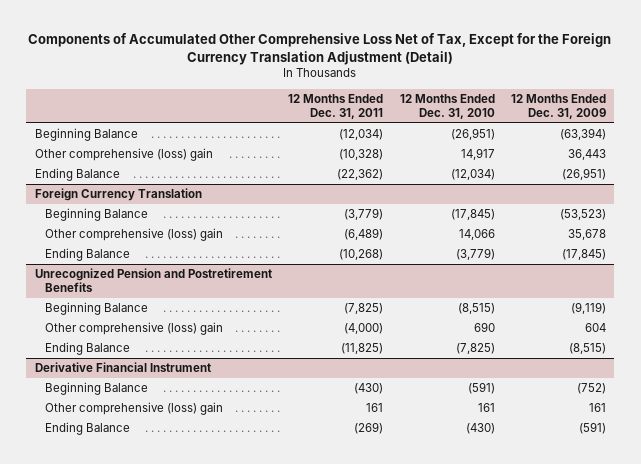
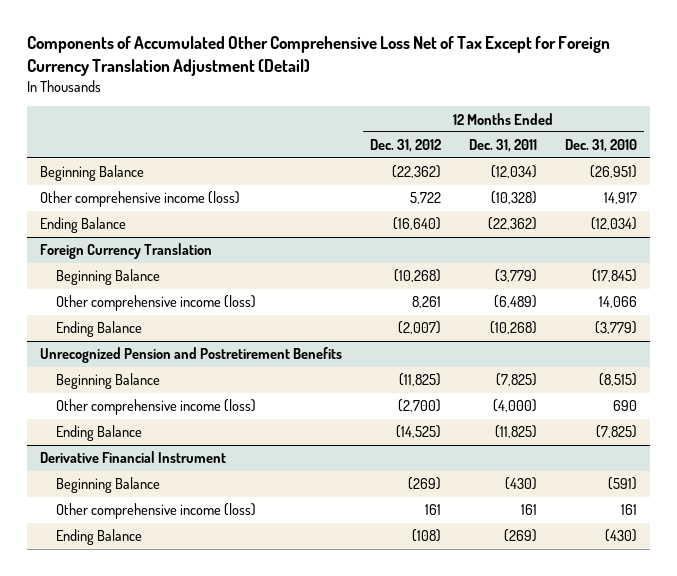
- Components of Accumulated Other Comprehensive Loss Net of Tax, Except for the Foreign Currency Translation Adjustment (Detail)
+ Components of Accumulated Other Comprehensive Loss Net of Tax Except for Foreign Currency Translation Adjustment (Detail)
- | 12 Months Ended Dec. 31, 2011 | 12 Months Ended Dec. 31, 2010 | 12 Months Ended Dec. 31, 2009
+ | 12 Months Ended Dec. 31, 2012 | 12 Months Ended Dec. 31, 2011 | 12 Months Ended Dec. 31, 2010
- Other comprehensive (loss) gain | (10,328) | 14,917 | 36,443
+ Other comprehensive income (loss) | 5,722 | (10,328) | 14,917
@ Foreign Currency Translation
- Other comprehensive (loss) gain | (6,489) | 14,066 | 35,678
+ Other comprehensive income (loss) | 8,261 | (6,489) | 14,066
@ Unrecognized Pension and Postretirement Benefits
- Other comprehensive (loss) gain | (4,000) | 690 | 604
+ Other comprehensive income (loss) | (2,700) | (4,000) | 690
@ Derivative Financial Instrument
- Other comprehensive (loss) gain | 161 | 161 | 161
+ Other comprehensive income (loss) | 161 | 161 | 161

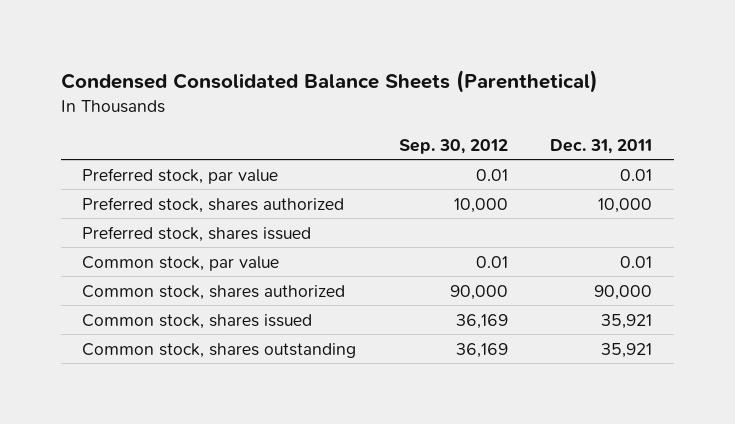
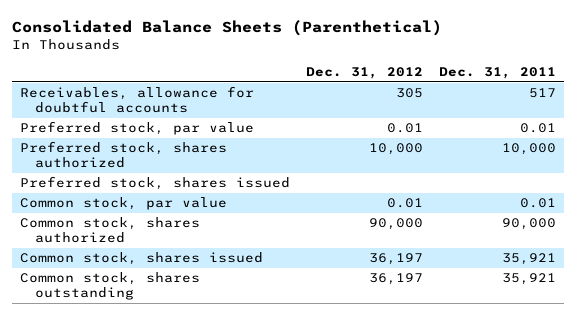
- Condensed Consolidated Balance Sheets (Parenthetical)
+ Consolidated Balance Sheets (Parenthetical)
- | Sep. 30, 2012 | Dec. 31, 2011
+ | Dec. 31, 2012 | Dec. 31, 2011
+ Receivables, allowance for doubtful accounts | 305 | 517

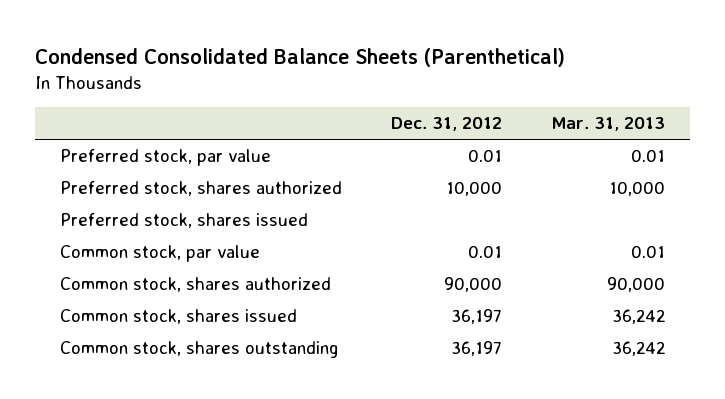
- Consolidated Balance Sheets (Parenthetical)
+ Condensed Consolidated Balance Sheets (Parenthetical)
- | Dec. 31, 2012 | Dec. 31, 2011
+ | Dec. 31, 2012 | Mar. 31, 2013
- Receivables, allowance for doubtful accounts | 305 | 517

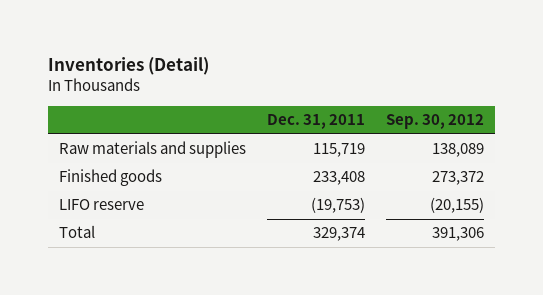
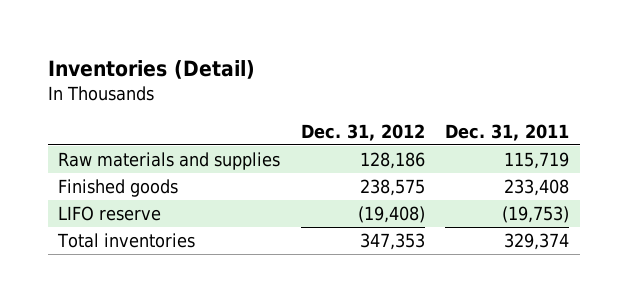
- | Dec. 31, 2011 | Sep. 30, 2012
+ | Dec. 31, 2012 | Dec. 31, 2011
- Total | 329,374 | 391,306
+ Total inventories | 347,353 | 329,374

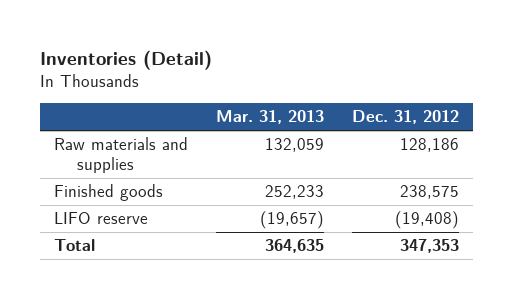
- | Dec. 31, 2012 | Dec. 31, 2011
+ | Mar. 31, 2013 | Dec. 31, 2012
- Total inventories | 347,353 | 329,374
+ Total | 364,635 | 347,353

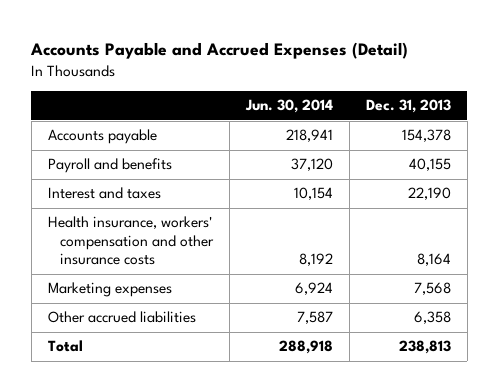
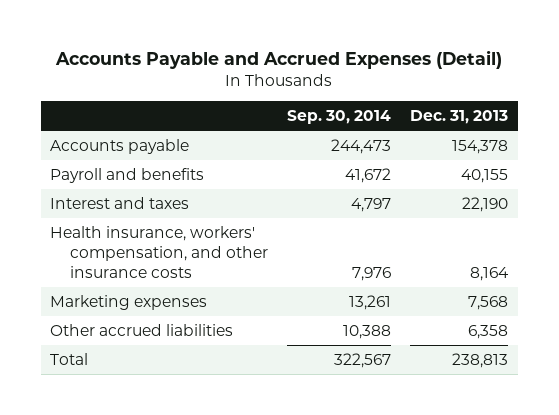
- | Jun. 30, 2014 | Dec. 31, 2013
+ | Sep. 30, 2014 | Dec. 31, 2013
- Health insurance, workers' compensation and other insurance costs | 8,192 | 8,164
+ Health insurance, workers' compensation, and other insurance costs | 7,976 | 8,164

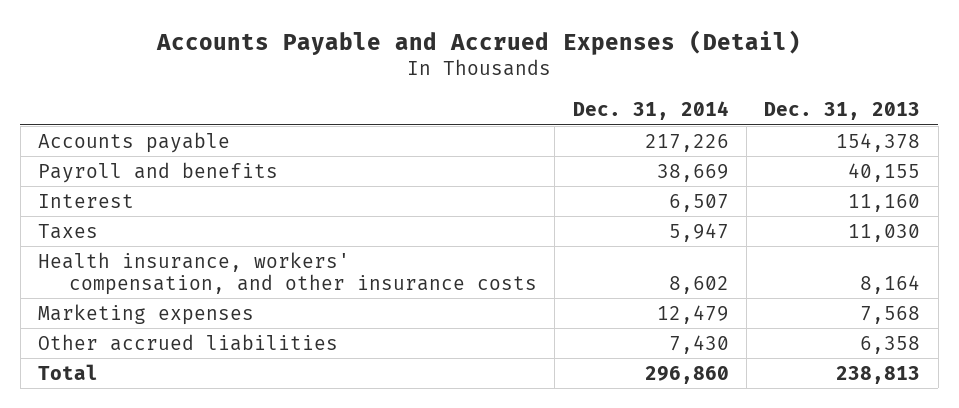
- | Sep. 30, 2014 | Dec. 31, 2013
+ | Dec. 31, 2014 | Dec. 31, 2013
- Interest and taxes | 4,797 | 22,190
+ Interest | 6,507 | 11,160
+ Taxes | 5,947 | 11,030

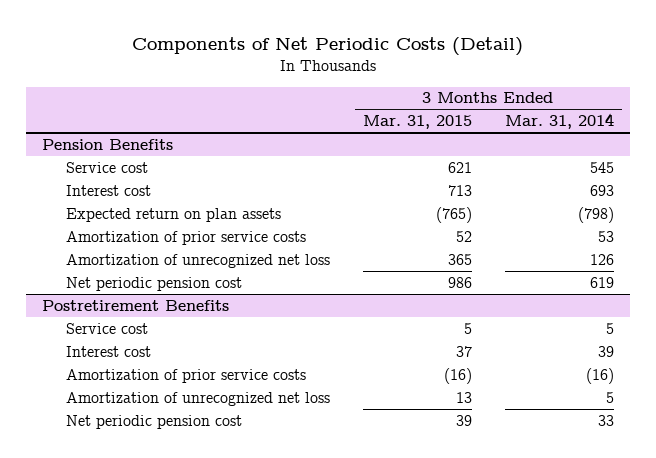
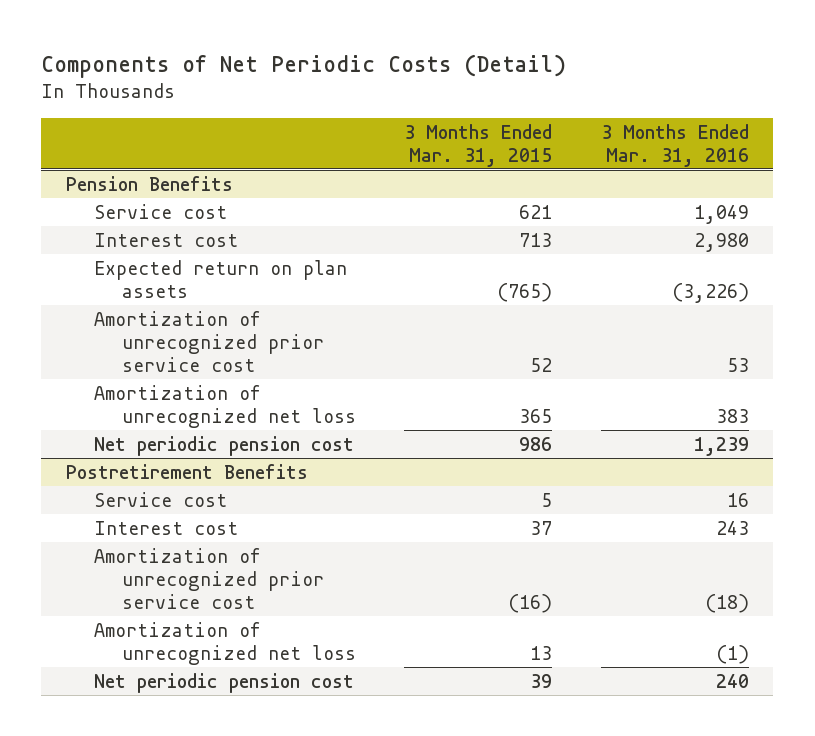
- | 3 Months Ended Mar. 31, 2015 | 3 Months Ended Mar. 31, 2014
+ | 3 Months Ended Mar. 31, 2015 | 3 Months Ended Mar. 31, 2016
@ Pension Benefits
- Amortization of prior service costs | 52 | 53
+ Amortization of unrecognized prior service cost | 52 | 53
@ Postretirement Benefits
- Amortization of prior service costs | (16) | (16)
+ Amortization of unrecognized prior service cost | (16) | (18)

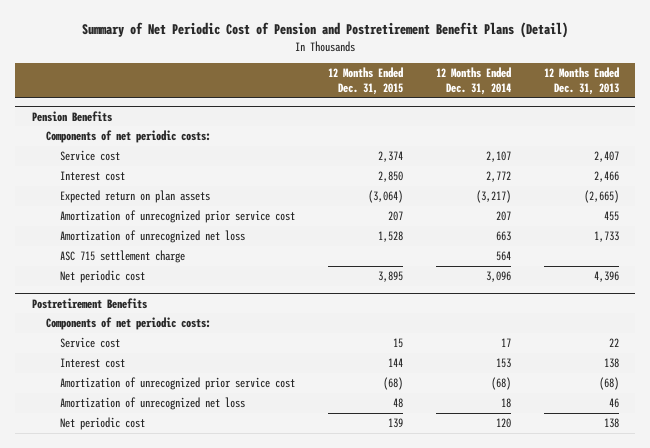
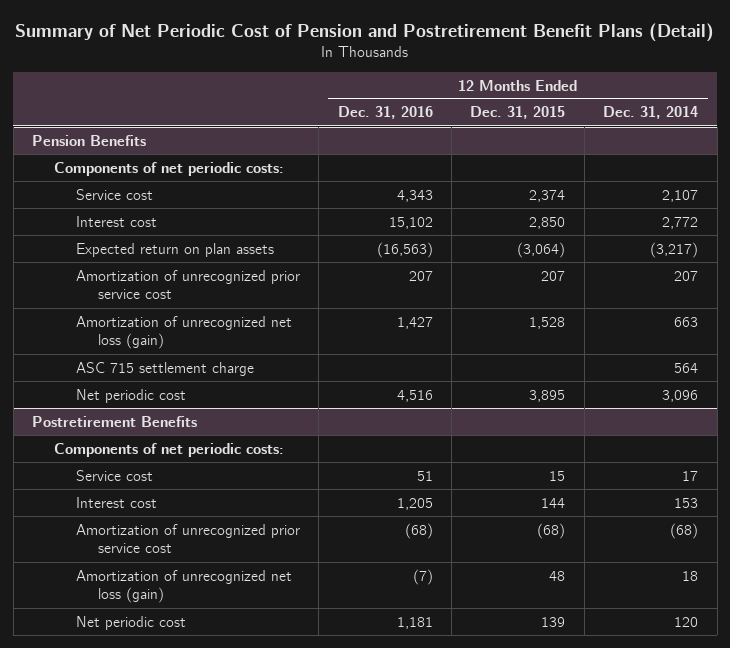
- | 12 Months Ended Dec. 31, 2015 | 12 Months Ended Dec. 31, 2014 | 12 Months Ended Dec. 31, 2013
+ | 12 Months Ended Dec. 31, 2016 | 12 Months Ended Dec. 31, 2015 | 12 Months Ended Dec. 31, 2014
@ Pension Benefits
- Amortization of unrecognized net loss | 1,528 | 663 | 1,733
+ Amortization of unrecognized net loss (gain) | 1,427 | 1,528 | 663
@ Postretirement Benefits
- Amortization of unrecognized net loss | 48 | 18 | 46
+ Amortization of unrecognized net loss (gain) | (7) | 48 | 18

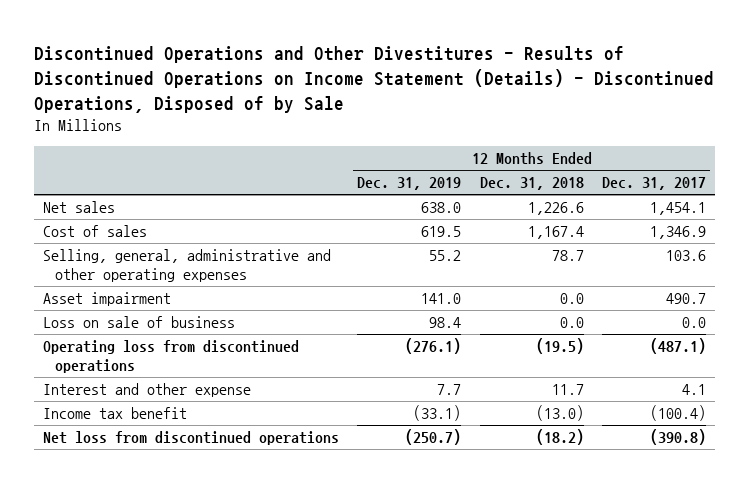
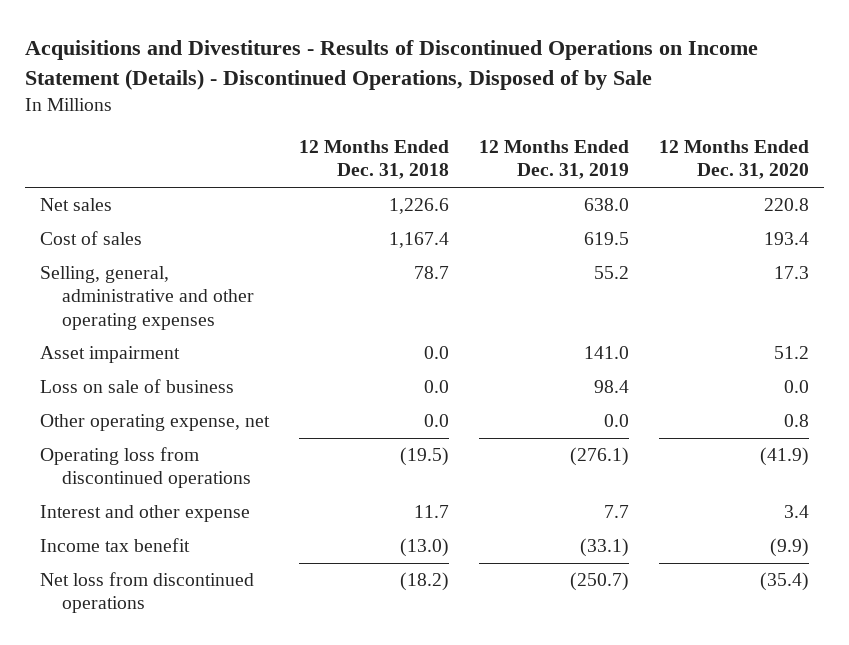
- Discontinued Operations and Other Divestitures - Results of Discontinued Operations on Income Statement (Details) - Discontinued Operations, Disposed of by Sale
+ Acquisitions and Divestitures - Results of Discontinued Operations on Income Statement (Details) - Discontinued Operations, Disposed of by Sale
- | 12 Months Ended Dec. 31, 2019 | 12 Months Ended Dec. 31, 2018 | 12 Months Ended Dec. 31, 2017
+ | 12 Months Ended Dec. 31, 2018 | 12 Months Ended Dec. 31, 2019 | 12 Months Ended Dec. 31, 2020
+ Other operating expense, net | 0.0 | 0.0 | 0.8

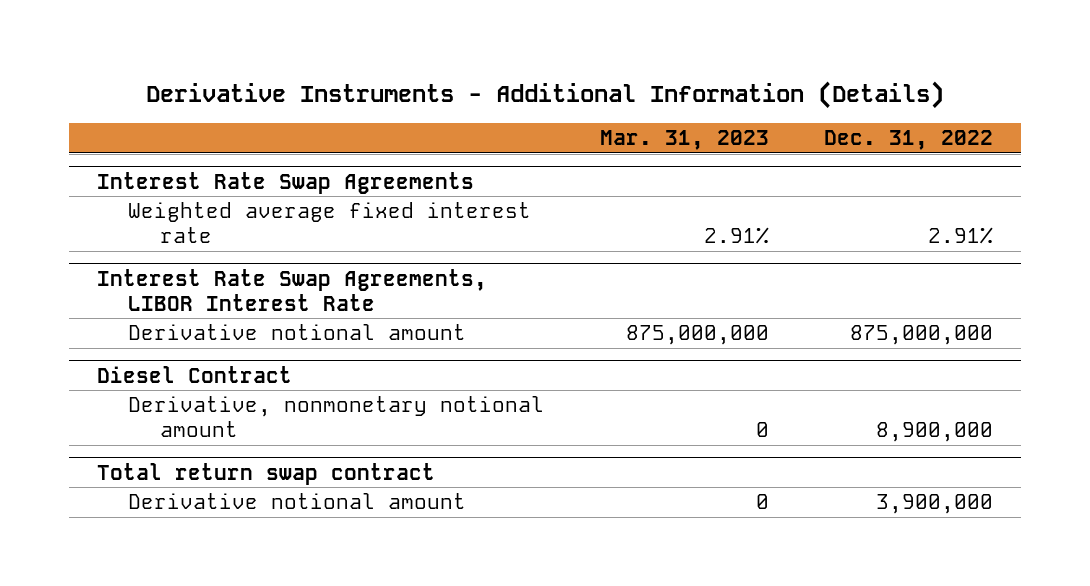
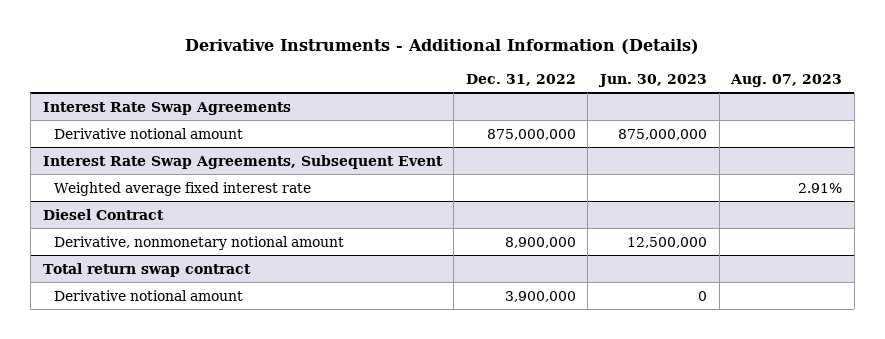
- | Mar. 31, 2023 | Dec. 31, 2022
+ | Dec. 31, 2022 | Jun. 30, 2023 | Aug. 07, 2023
@ Interest Rate Swap Agreements
- Weighted average fixed interest rate | 2.91% | 2.91%
- Interest Rate Swap Agreements, LIBOR Interest Rate
+ Interest Rate Swap Agreements, Subsequent Event
+ Weighted average fixed interest rate | | | 2.91%

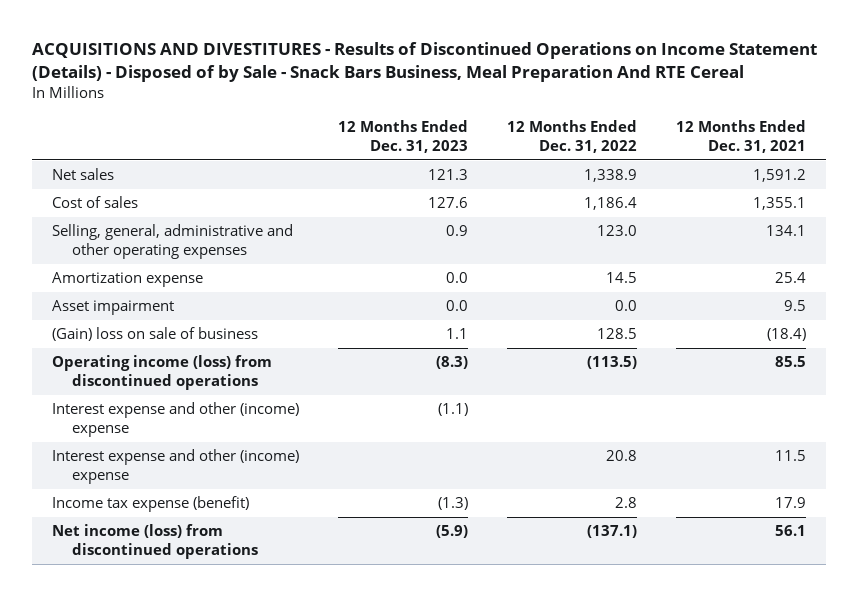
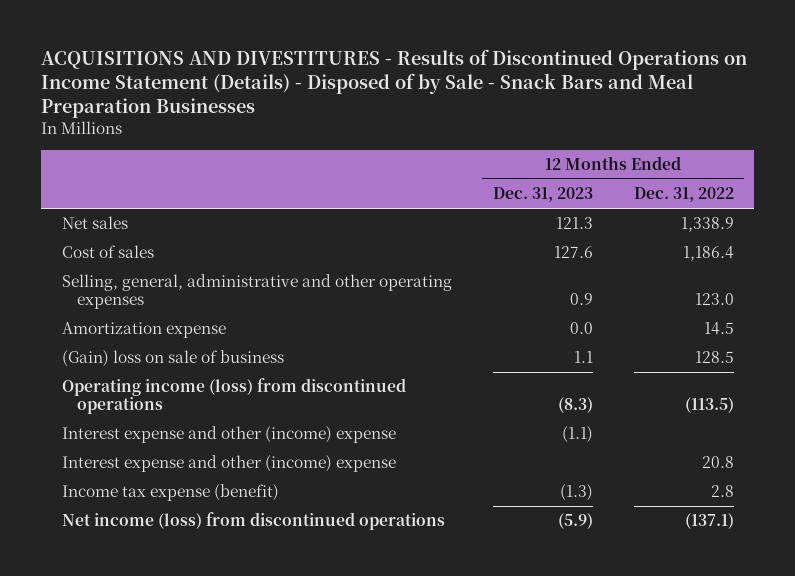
- ACQUISITIONS AND DIVESTITURES - Results of Discontinued Operations on Income Statement (Details) - Disposed of by Sale - Snack Bars Business, Meal Preparation And RTE Cereal
+ ACQUISITIONS AND DIVESTITURES - Results of Discontinued Operations on Income Statement (Details) - Disposed of by Sale - Snack Bars and Meal Preparation Businesses
- | 12 Months Ended Dec. 31, 2023 | 12 Months Ended Dec. 31, 2022 | 12 Months Ended Dec. 31, 2021
+ | 12 Months Ended Dec. 31, 2023 | 12 Months Ended Dec. 31, 2022
- Asset impairment | 0.0 | 0.0 | 9.5

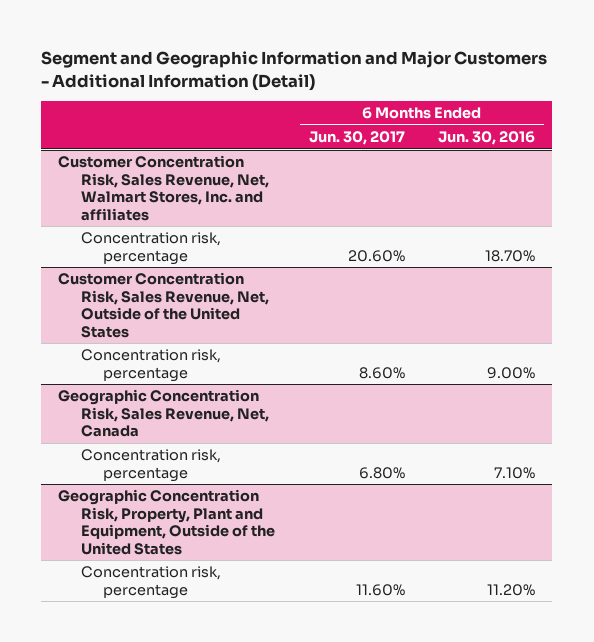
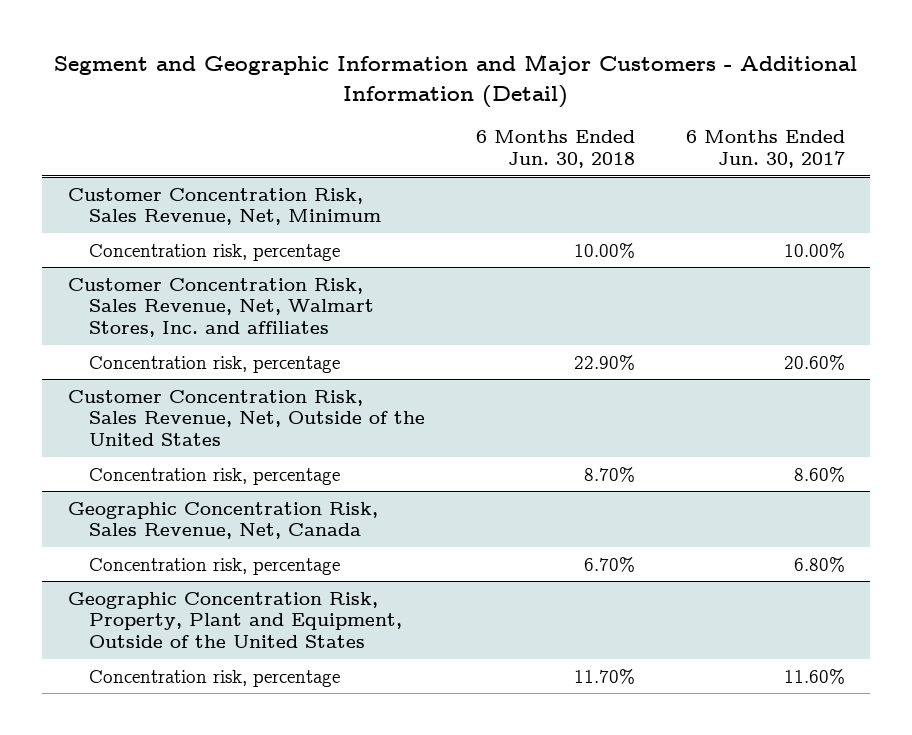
- | 6 Months Ended Jun. 30, 2017 | 6 Months Ended Jun. 30, 2016
+ | 6 Months Ended Jun. 30, 2018 | 6 Months Ended Jun. 30, 2017
+ Customer Concentration Risk, Sales Revenue, Net, Minimum
+ Concentration risk, percentage | 10.00% | 10.00%

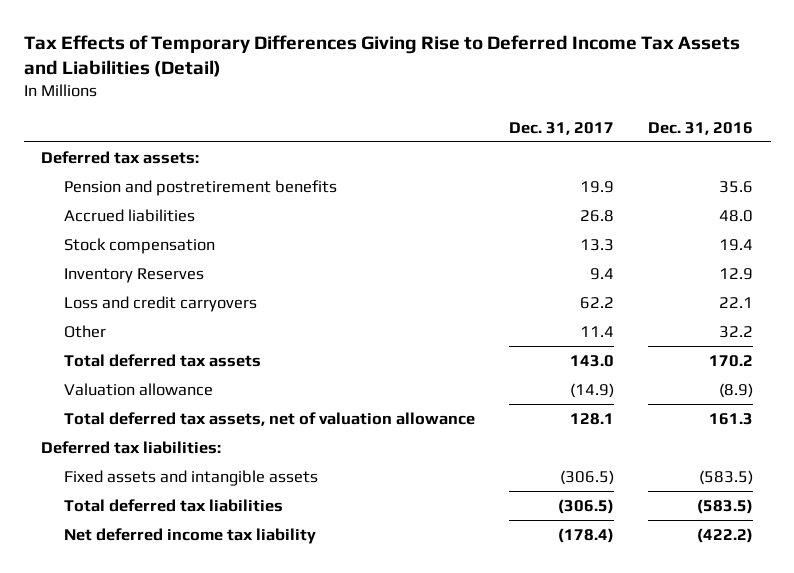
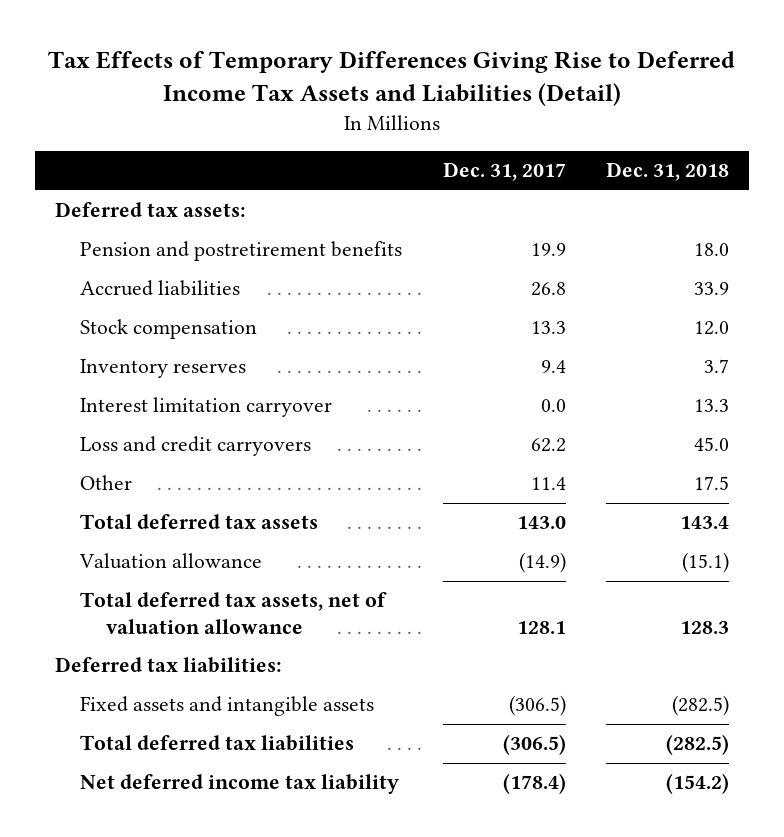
- | Dec. 31, 2017 | Dec. 31, 2016
+ | Dec. 31, 2017 | Dec. 31, 2018
- Inventory Reserves | 9.4 | 12.9
+ Inventory reserves | 9.4 | 3.7
+ Interest limitation carryover | 0.0 | 13.3

